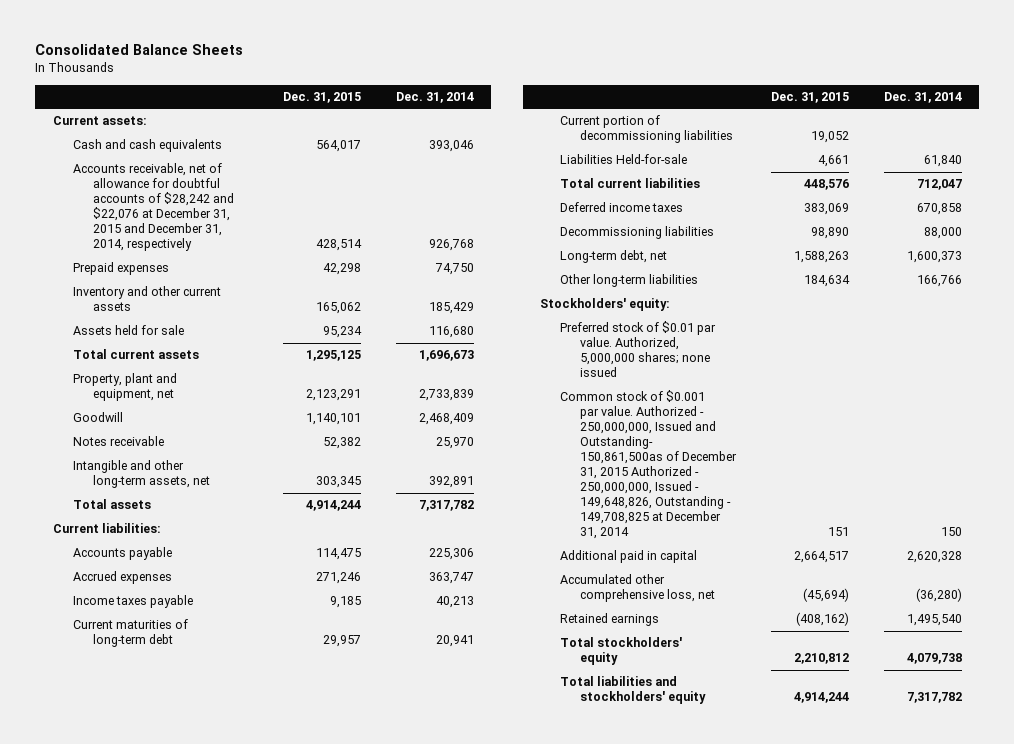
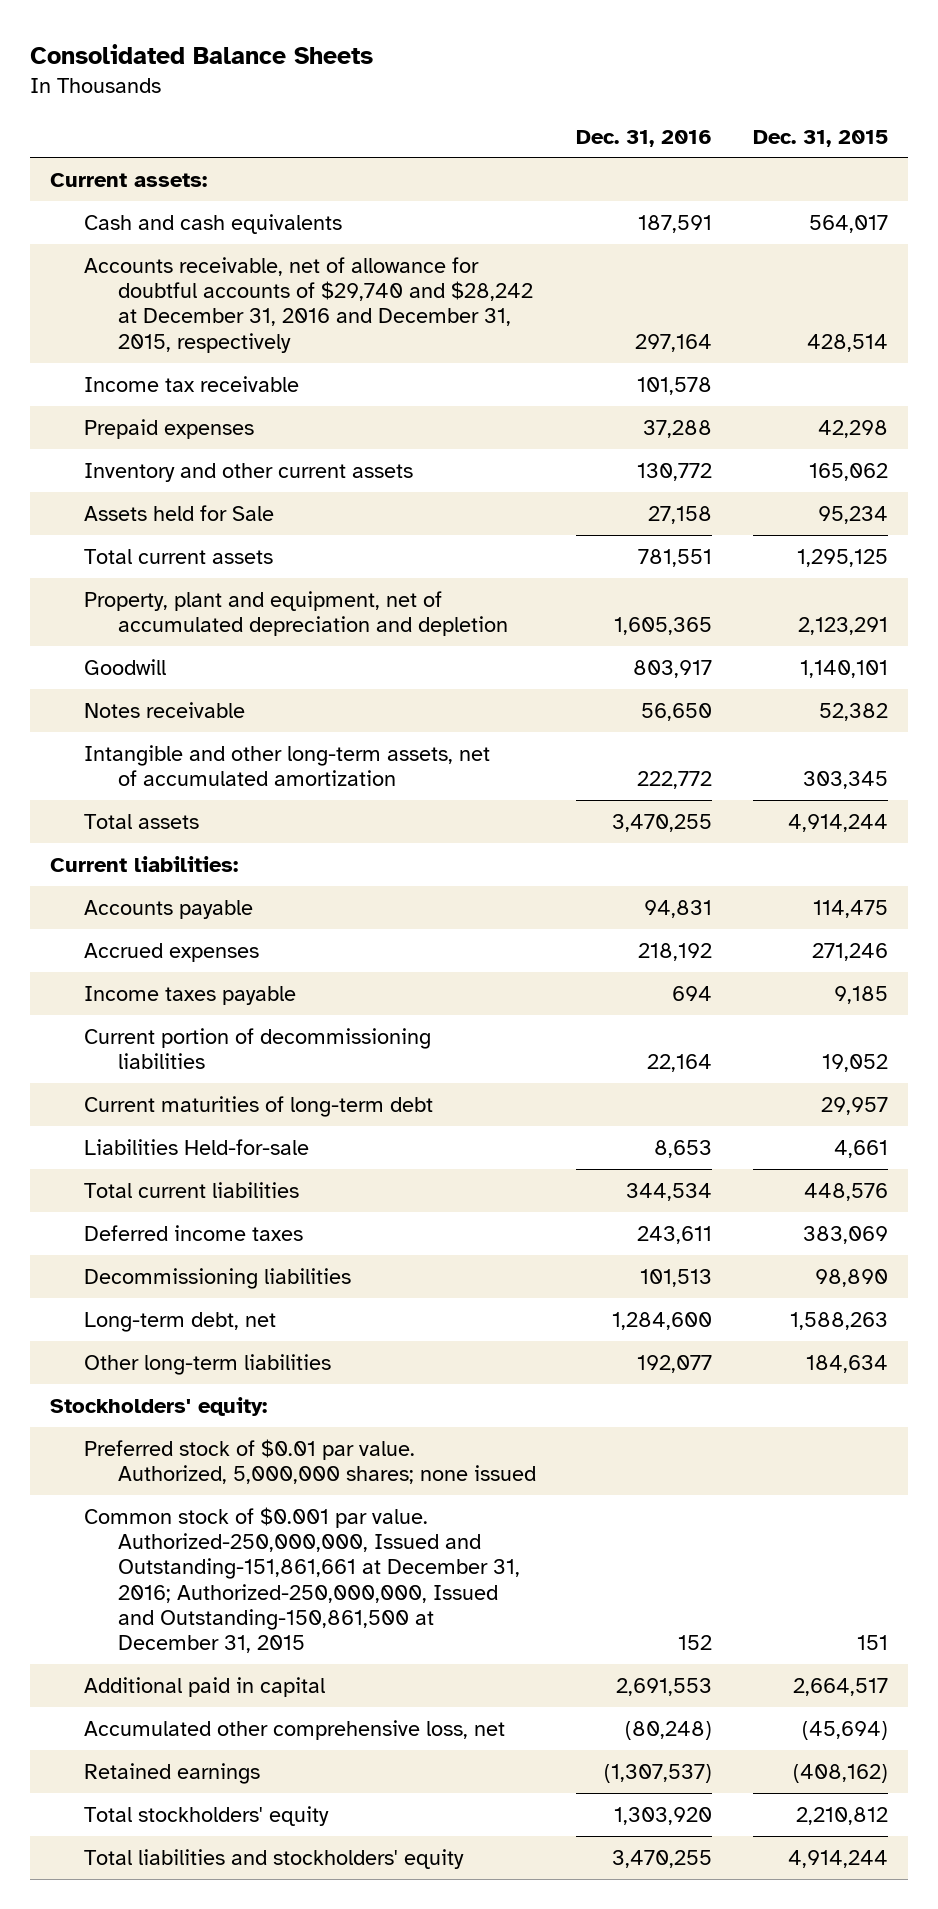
- | Dec. 31, 2015 | Dec. 31, 2014
+ | Dec. 31, 2016 | Dec. 31, 2015
- Accounts receivable, net of allowance for doubtful accounts of $28,242 and $22,076 at December 31, 2015 and December 31, 2014, respectively | 428,514 | 926,768
+ Accounts receivable, net of allowance for doubtful accounts of $29,740 and $28,242 at December 31, 2016 and December 31, 2015, respectively | 297,164 | 428,514
+ Income tax receivable | 101,578 |
- Assets held for sale | 95,234 | 116,680
+ Assets held for Sale | 27,158 | 95,234
- Property, plant and equipment, net | 2,123,291 | 2,733,839
+ Property, plant and equipment, net of accumulated depreciation and depletion | 1,605,365 | 2,123,291
- Intangible and other long-term assets, net | 303,345 | 392,891
+ Intangible and other long-term assets, net of accumulated amortization | 222,772 | 303,345
moved down: Current maturities of long-term debt | | 29,957
- Common stock of $0.001 par value. Authorized - 250,000,000, Issued and Outstanding- 150,861,500as of December 31, 2015 Authorized - 250,000,000, Issued - 149,648,826, Outstanding - 149,708,825 at December 31, 2014 | 151 | 150
+ Common stock of $0.001 par value. Authorized-250,000,000, Issued and Outstanding-151,861,661 at December 31, 2016; Authorized-250,000,000, Issued and Outstanding-150,861,500 at December 31, 2015 | 152 | 151

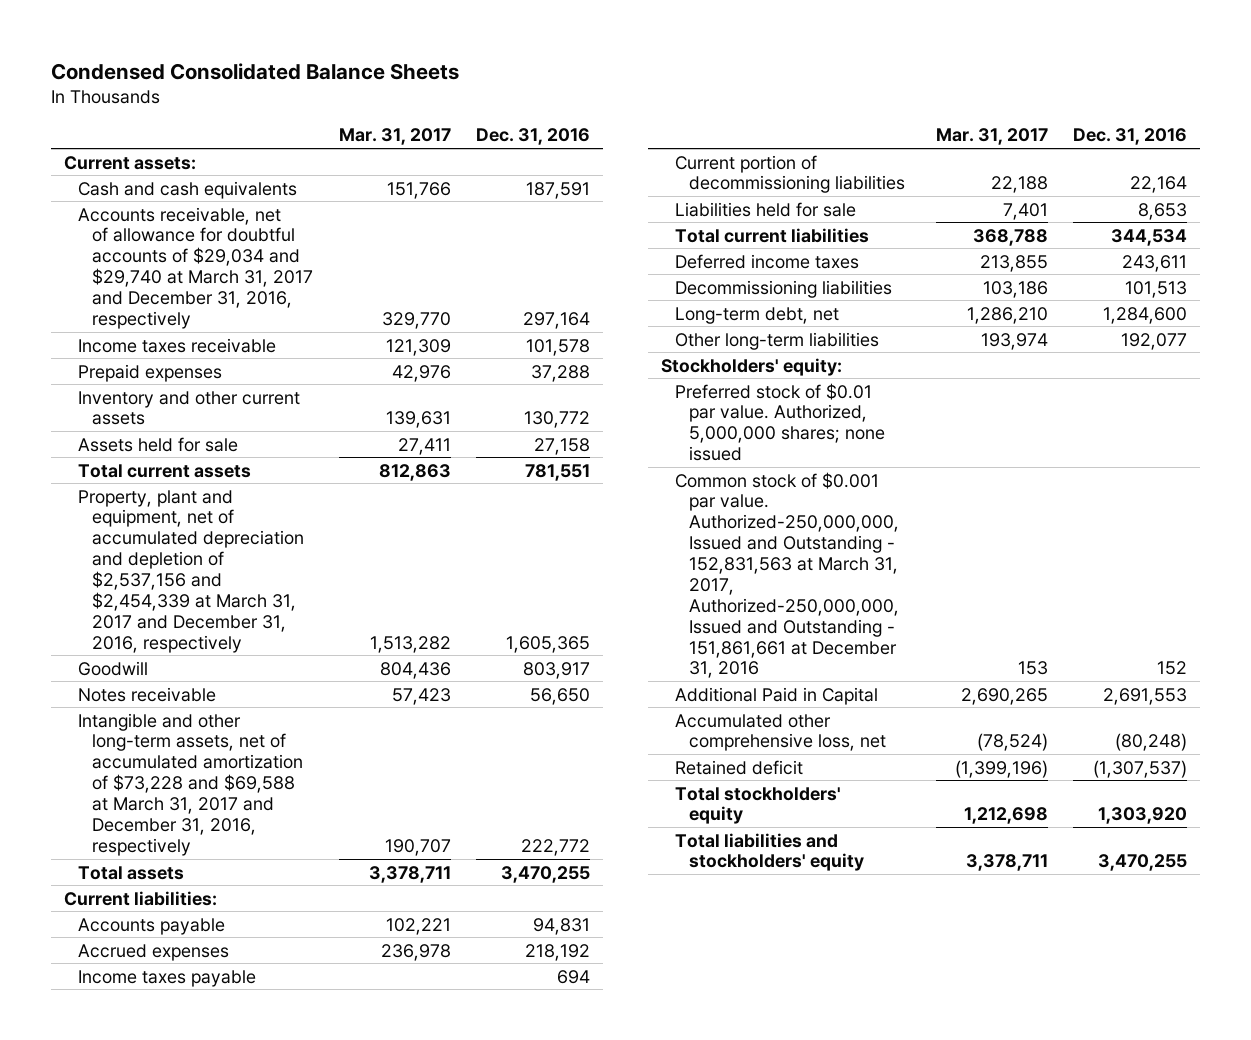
- Consolidated Balance Sheets
+ Condensed Consolidated Balance Sheets
- | Dec. 31, 2016 | Dec. 31, 2015
+ | Mar. 31, 2017 | Dec. 31, 2016
- Accounts receivable, net of allowance for doubtful accounts of $29,740 and $28,242 at December 31, 2016 and December 31, 2015, respectively | 297,164 | 428,514
- Income tax receivable | 101,578 |
+ Accounts receivable, net of allowance for doubtful accounts of $29,034 and $29,740 at March 31, 2017 and December 31, 2016, respectively | 329,770 | 297,164
+ Income taxes receivable | 121,309 | 101,578
- Assets held for Sale | 27,158 | 95,234
+ Assets held for sale | 27,411 | 27,158
- Property, plant and equipment, net of accumulated depreciation and depletion | 1,605,365 | 2,123,291
+ Property, plant and equipment, net of accumulated depreciation and depletion of $2,537,156 and $2,454,339 at March 31, 2017 and December 31, 2016, respectively | 1,513,282 | 1,605,365
- Intangible and other long-term assets, net of accumulated amortization | 222,772 | 303,345
+ Intangible and other long-term assets, net of accumulated amortization of $73,228 and $69,588 at March 31, 2017 and December 31, 2016, respectively | 190,707 | 222,772
- Current maturities of long-term debt | | 29,957
- Liabilities Held-for-sale | 8,653 | 4,661
+ Liabilities held for sale | 7,401 | 8,653
- Common stock of $0.001 par value. Authorized-250,000,000, Issued and Outstanding-151,861,661 at December 31, 2016; Authorized-250,000,000, Issued and Outstanding-150,861,500 at December 31, 2015 | 152 | 151
- Additional paid in capital | 2,691,553 | 2,664,517
+ Common stock of $0.001 par value. Authorized-250,000,000, Issued and Outstanding - 152,831,563 at March 31, 2017, Authorized-250,000,000, Issued and Outstanding - 151,861,661 at December 31, 2016 | 153 | 152
+ Additional Paid in Capital | 2,690,265 | 2,691,553
- Retained earnings | (1,307,537) | (408,162)
+ Retained deficit | (1,399,196) | (1,307,537)

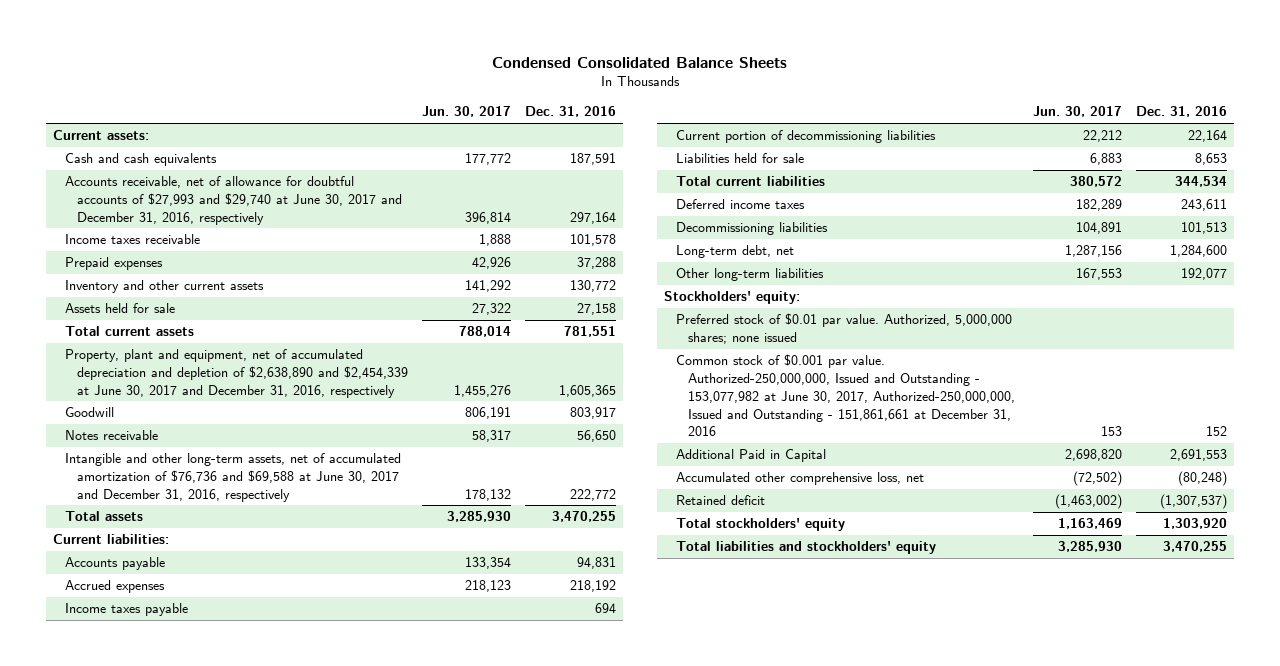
- | Mar. 31, 2017 | Dec. 31, 2016
+ | Jun. 30, 2017 | Dec. 31, 2016
- Accounts receivable, net of allowance for doubtful accounts of $29,034 and $29,740 at March 31, 2017 and December 31, 2016, respectively | 329,770 | 297,164
+ Accounts receivable, net of allowance for doubtful accounts of $27,993 and $29,740 at June 30, 2017 and December 31, 2016, respectively | 396,814 | 297,164
- Property, plant and equipment, net of accumulated depreciation and depletion of $2,537,156 and $2,454,339 at March 31, 2017 and December 31, 2016, respectively | 1,513,282 | 1,605,365
+ Property, plant and equipment, net of accumulated depreciation and depletion of $2,638,890 and $2,454,339 at June 30, 2017 and December 31, 2016, respectively | 1,455,276 | 1,605,365
- Intangible and other long-term assets, net of accumulated amortization of $73,228 and $69,588 at March 31, 2017 and December 31, 2016, respectively | 190,707 | 222,772
+ Intangible and other long-term assets, net of accumulated amortization of $76,736 and $69,588 at June 30, 2017 and December 31, 2016, respectively | 178,132 | 222,772
- Common stock of $0.001 par value. Authorized-250,000,000, Issued and Outstanding - 152,831,563 at March 31, 2017, Authorized-250,000,000, Issued and Outstanding - 151,861,661 at December 31, 2016 | 153 | 152
+ Common stock of $0.001 par value. Authorized-250,000,000, Issued and Outstanding - 153,077,982 at June 30, 2017, Authorized-250,000,000, Issued and Outstanding - 151,861,661 at December 31, 2016 | 153 | 152

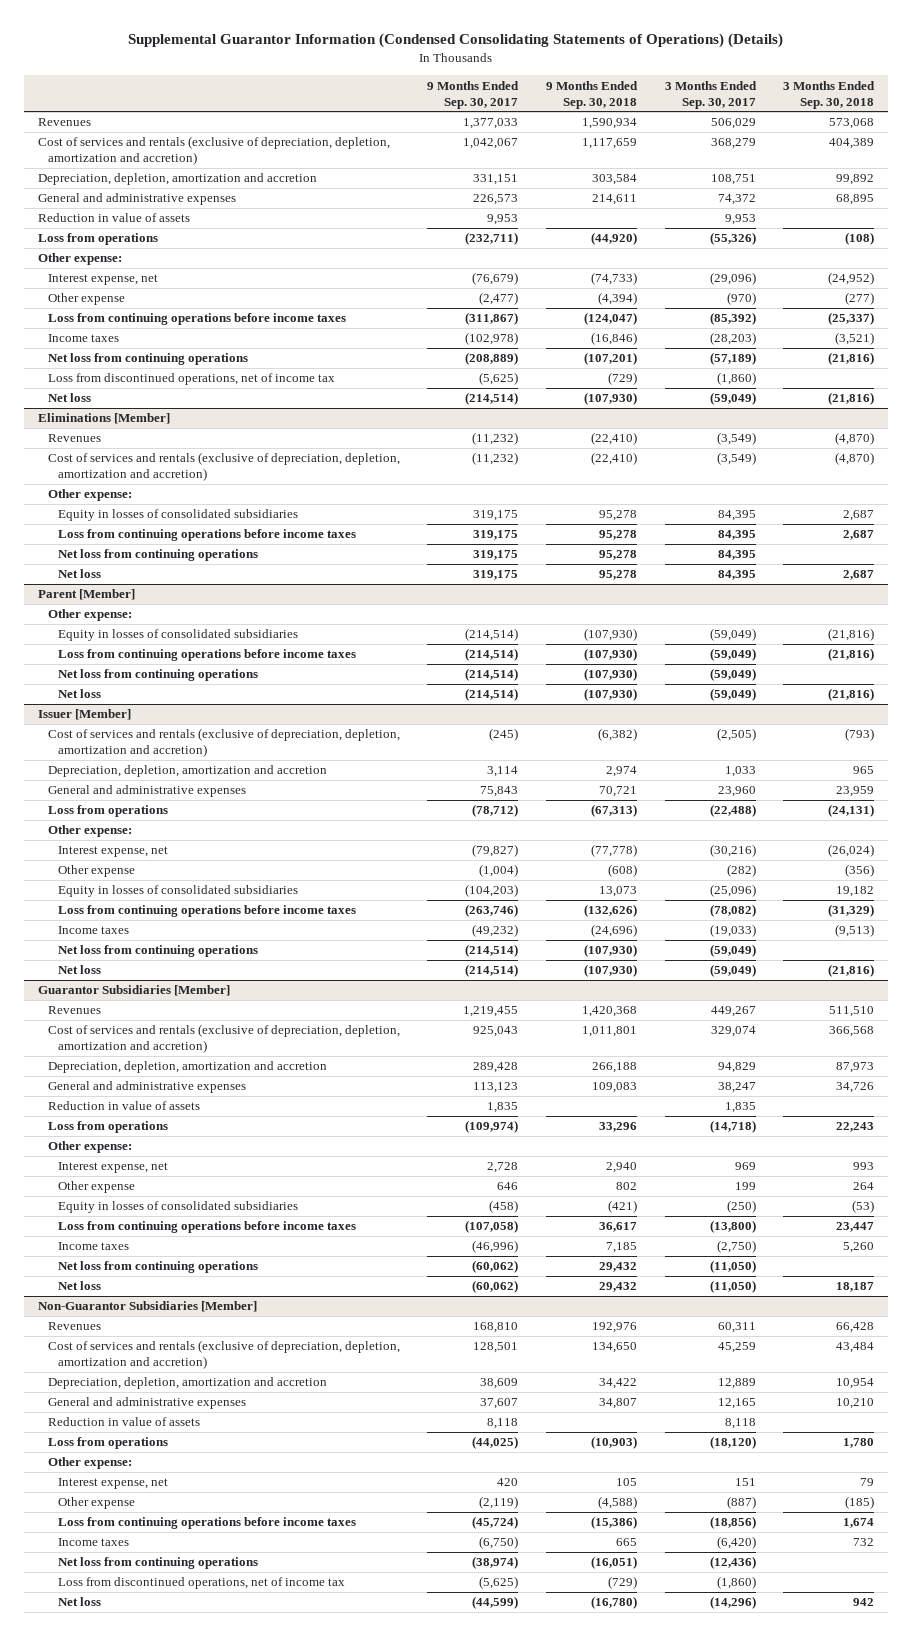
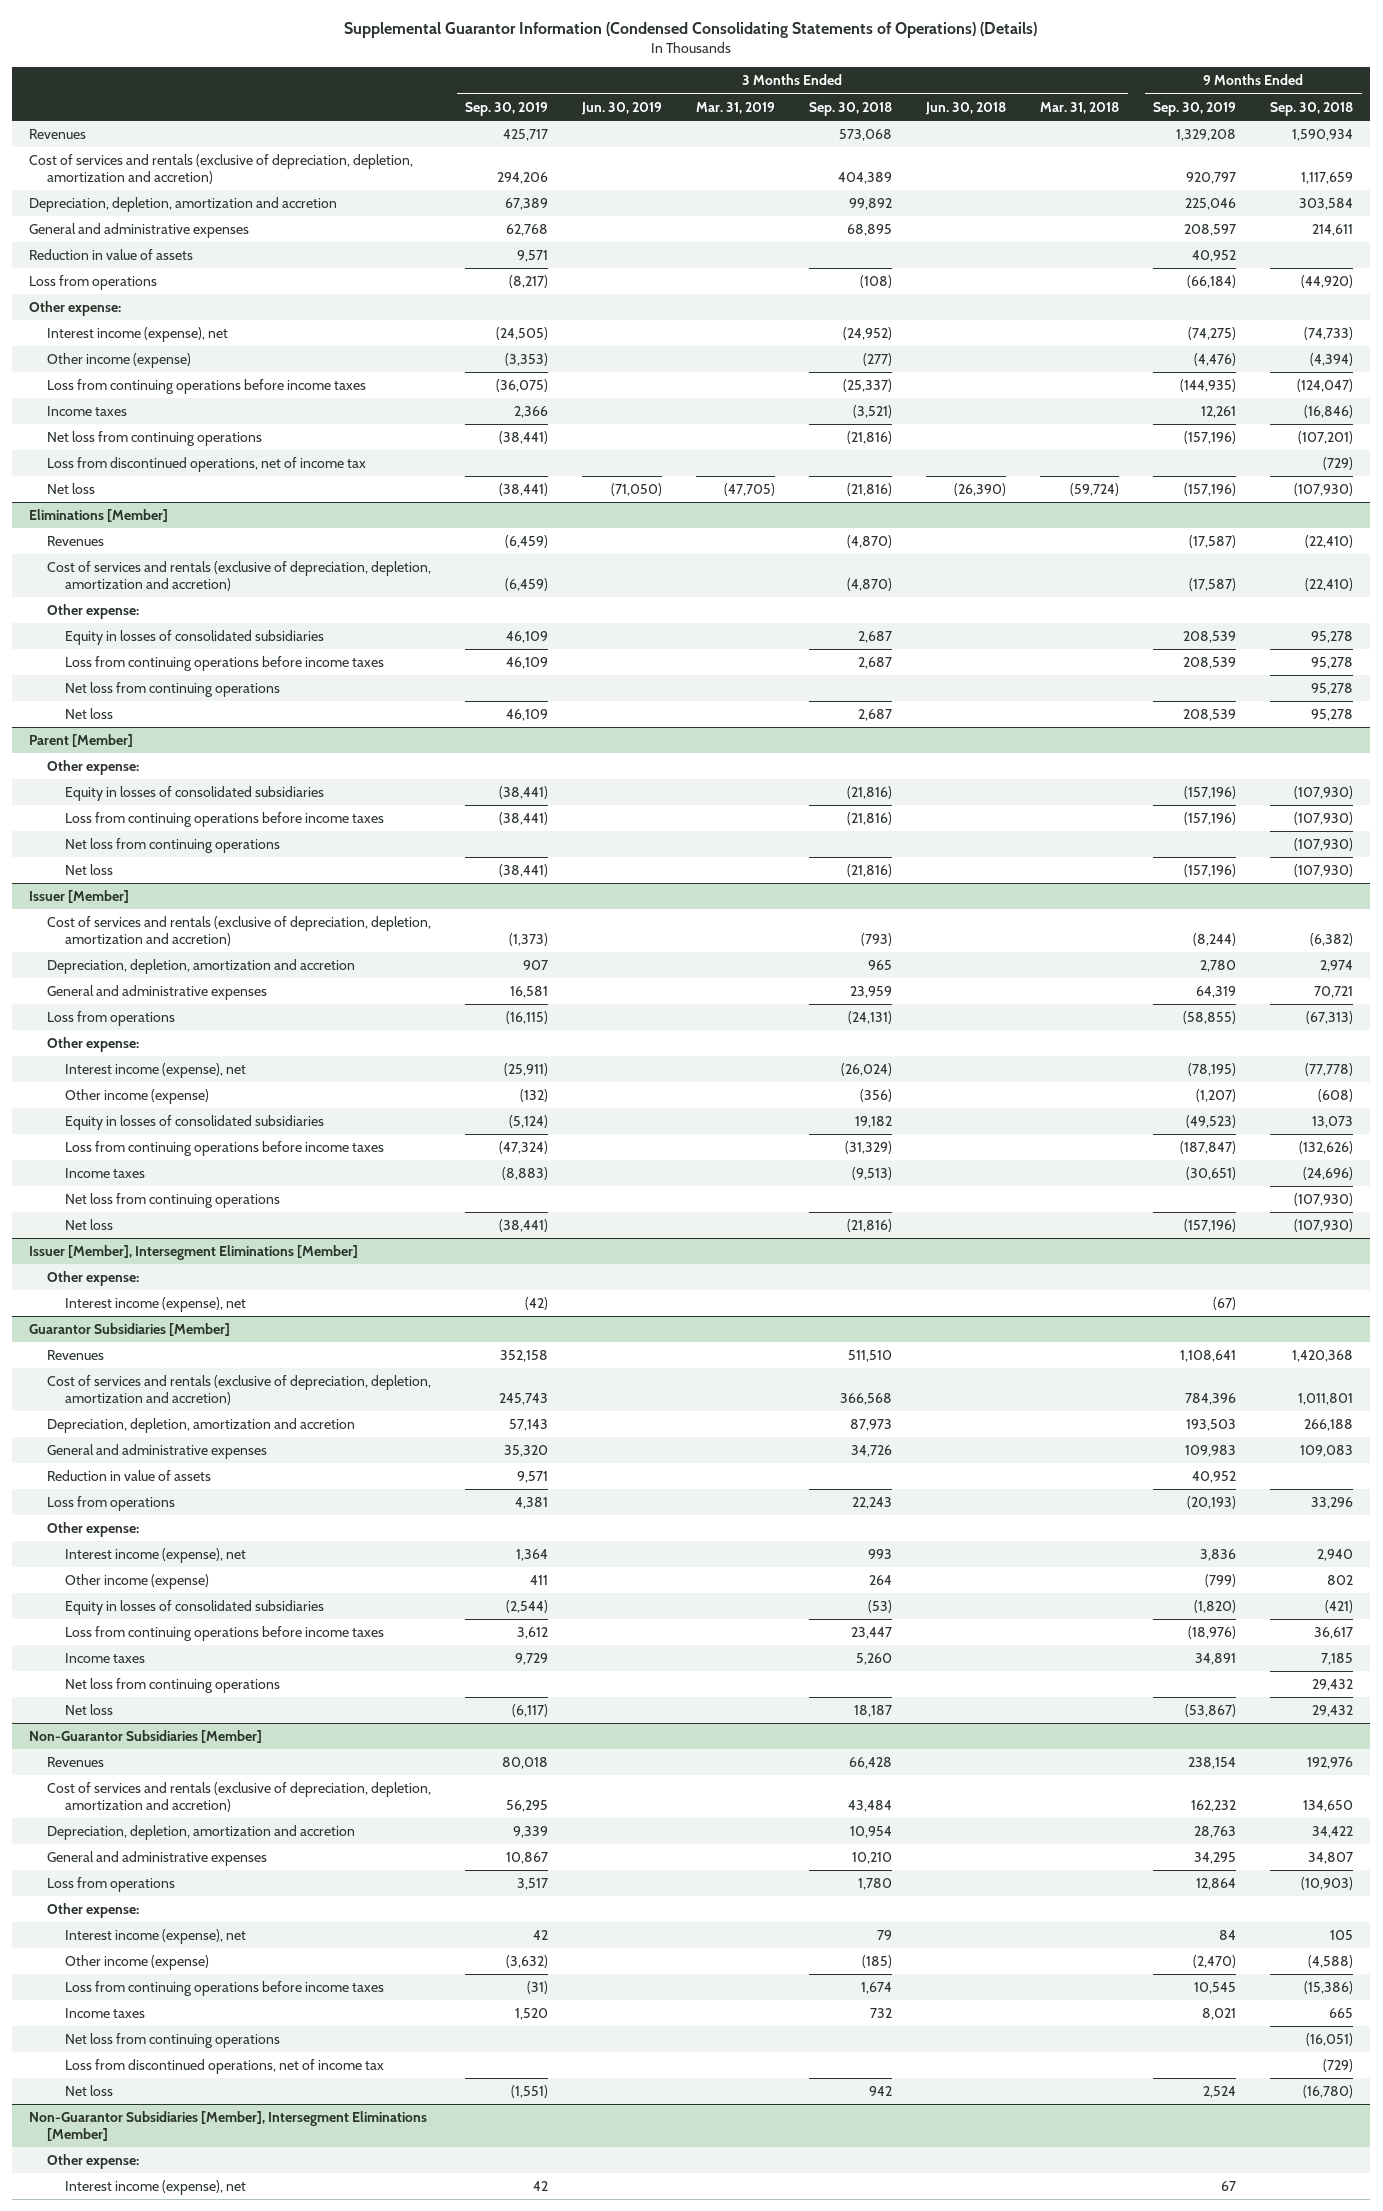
- | 9 Months Ended Sep. 30, 2017 | 9 Months Ended Sep. 30, 2018 | 3 Months Ended Sep. 30, 2017 | 3 Months Ended Sep. 30, 2018
+ | 3 Months Ended Sep. 30, 2019 | 3 Months Ended Jun. 30, 2019 | 3 Months Ended Mar. 31, 2019 | 3 Months Ended Sep. 30, 2018 | 3 Months Ended Jun. 30, 2018 | 3 Months Ended Mar. 31, 2018 | 9 Months Ended Sep. 30, 2019 | 9 Months Ended Sep. 30, 2018
- Interest expense, net | (76,679) | (74,733) | (29,096) | (24,952)
- Other expense | (2,477) | (4,394) | (970) | (277)
+ Interest income (expense), net | (24,505) | | | (24,952) | | | (74,275) | (74,733)
+ Other income (expense) | (3,353) | | | (277) | | | (4,476) | (4,394)
@ Issuer [Member]
- Interest expense, net | (79,827) | (77,778) | (30,216) | (26,024)
- Other expense | (1,004) | (608) | (282) | (356)
+ Interest income (expense), net | (25,911) | | | (26,024) | | | (78,195) | (77,778)
+ Other income (expense) | (132) | | | (356) | | | (1,207) | (608)
+ Issuer [Member], Intersegment Eliminations [Member]
+ Other expense:
+ Interest income (expense), net | (42) | | | | | | (67) |
@ Guarantor Subsidiaries [Member]
- Interest expense, net | 2,728 | 2,940 | 969 | 993
- Other expense | 646 | 802 | 199 | 264
+ Interest income (expense), net | 1,364 | | | 993 | | | 3,836 | 2,940
+ Other income (expense) | 411 | | | 264 | | | (799) | 802
@ Non-Guarantor Subsidiaries [Member]
- Reduction in value of assets | 8,118 | | 8,118 |
- Interest expense, net | 420 | 105 | 151 | 79
- Other expense | (2,119) | (4,588) | (887) | (185)
+ Interest income (expense), net | 42 | | | 79 | | | 84 | 105
+ Other income (expense) | (3,632) | | | (185) | | | (2,470) | (4,588)
+ Non-Guarantor Subsidiaries [Member], Intersegment Eliminations [Member]
+ Other expense:
+ Interest income (expense), net | 42 | | | | | | 67 |

